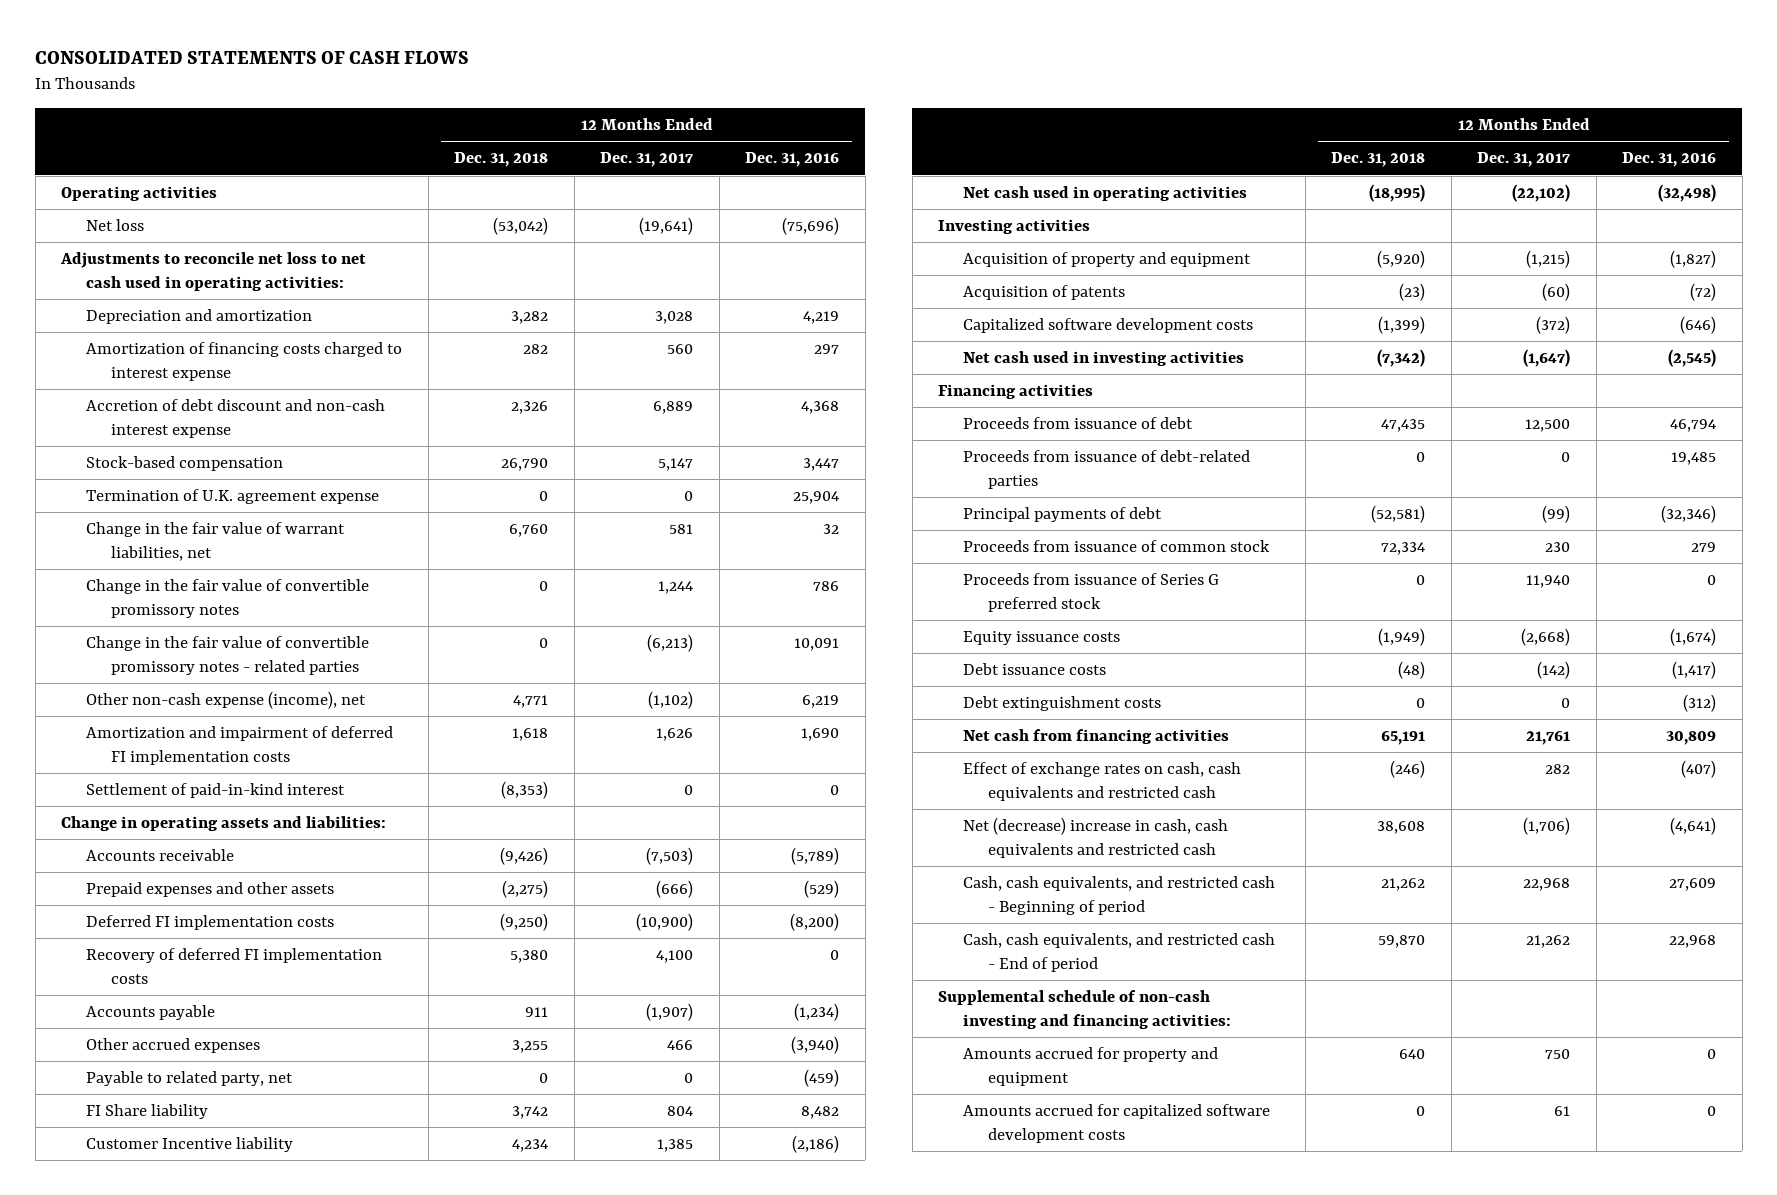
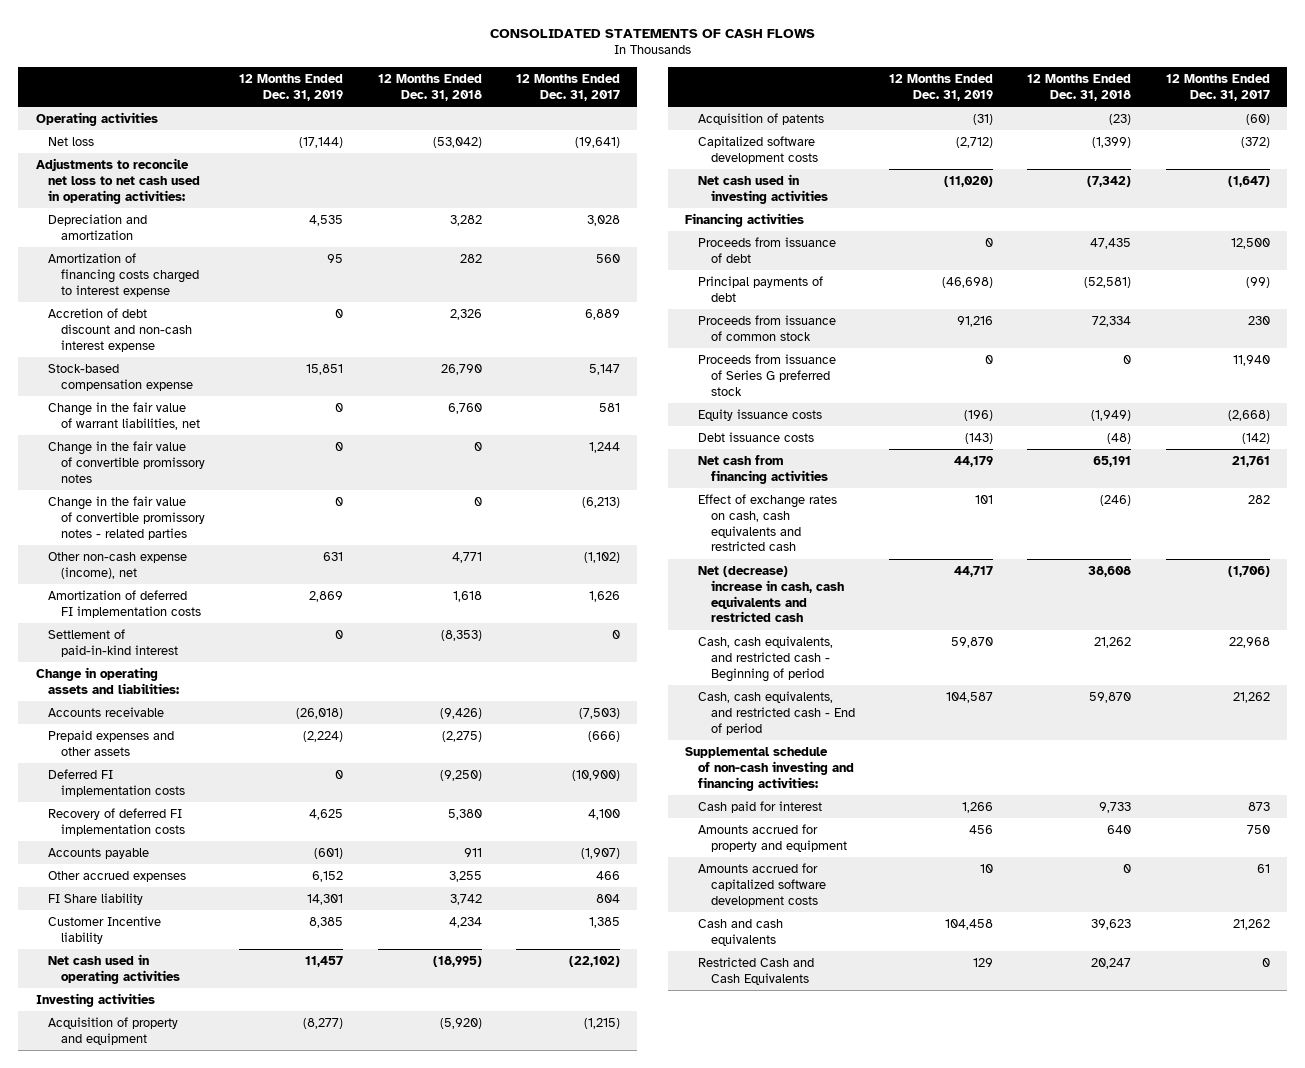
- | 12 Months Ended Dec. 31, 2018 | 12 Months Ended Dec. 31, 2017 | 12 Months Ended Dec. 31, 2016
+ | 12 Months Ended Dec. 31, 2019 | 12 Months Ended Dec. 31, 2018 | 12 Months Ended Dec. 31, 2017
- Stock-based compensation | 26,790 | 5,147 | 3,447
- Termination of U.K. agreement expense | 0 | 0 | 25,904
+ Stock-based compensation expense | 15,851 | 26,790 | 5,147
- Amortization and impairment of deferred FI implementation costs | 1,618 | 1,626 | 1,690
+ Amortization of deferred FI implementation costs | 2,869 | 1,618 | 1,626
- Payable to related party, net | 0 | 0 | (459)
- Proceeds from issuance of debt-related parties | 0 | 0 | 19,485
- Debt extinguishment costs | 0 | 0 | (312)
+ Cash paid for interest | 1,266 | 9,733 | 873
+ Cash and cash equivalents | 104,458 | 39,623 | 21,262
+ Restricted Cash and Cash Equivalents | 129 | 20,247 | 0

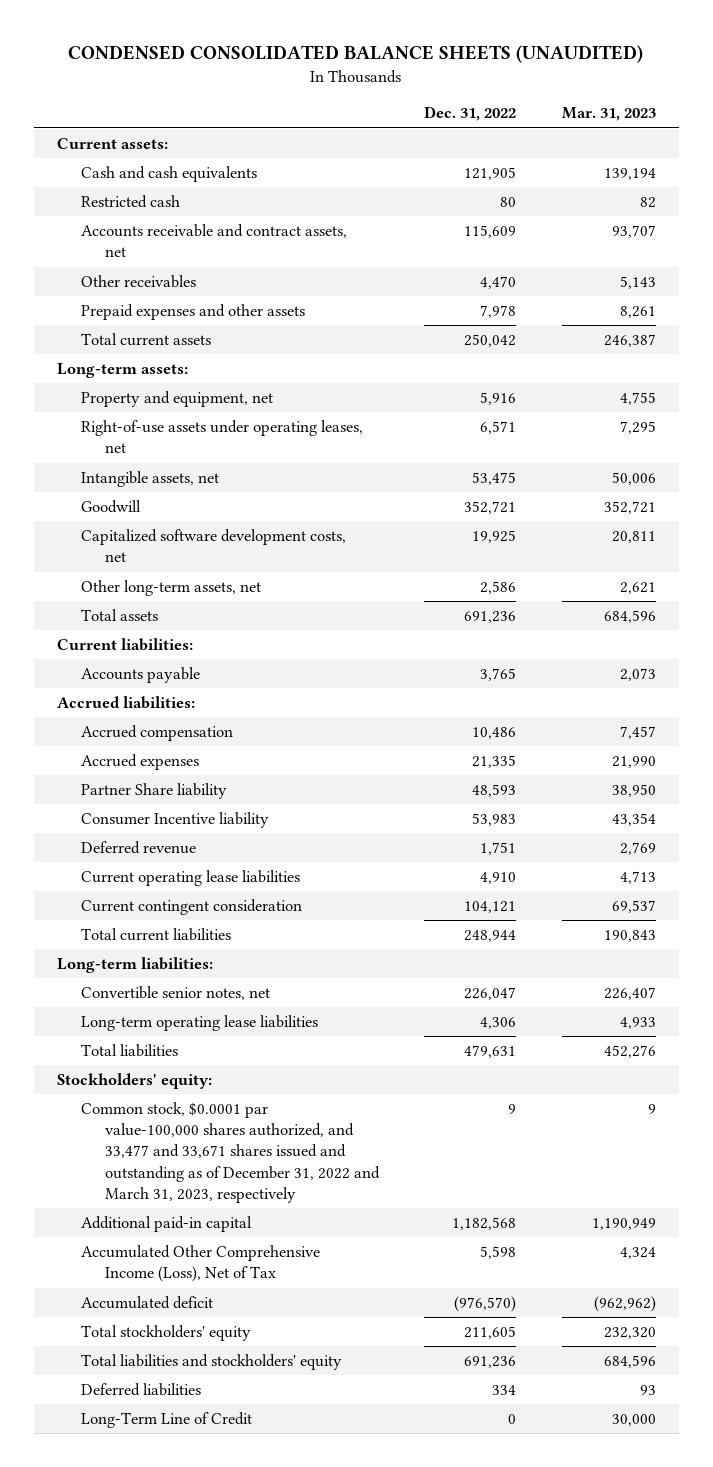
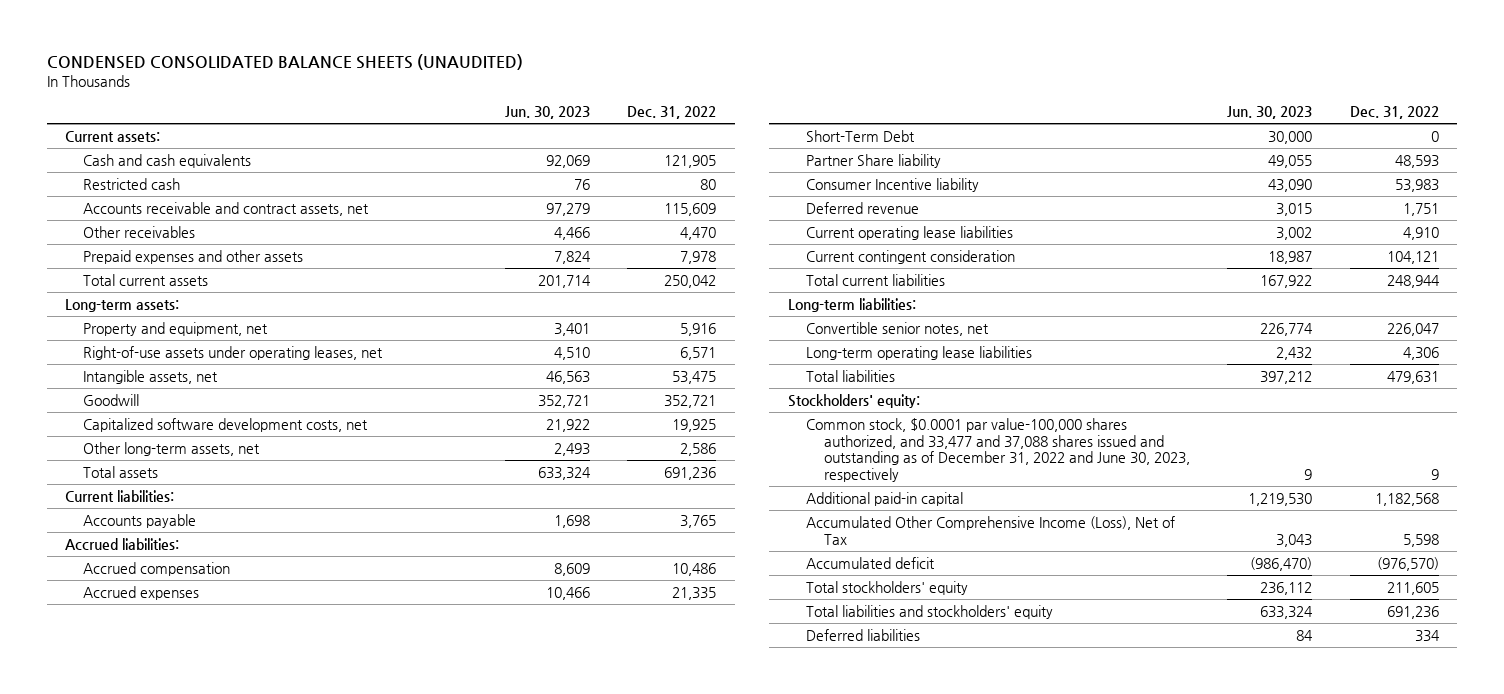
- | Dec. 31, 2022 | Mar. 31, 2023
+ | Jun. 30, 2023 | Dec. 31, 2022
+ Short-Term Debt | 30,000 | 0
- Common stock, $0.0001 par value-100,000 shares authorized, and 33,477 and 33,671 shares issued and outstanding as of December 31, 2022 and March 31, 2023, respectively | 9 | 9
+ Common stock, $0.0001 par value-100,000 shares authorized, and 33,477 and 37,088 shares issued and outstanding as of December 31, 2022 and June 30, 2023, respectively | 9 | 9
- Long-Term Line of Credit | 0 | 30,000

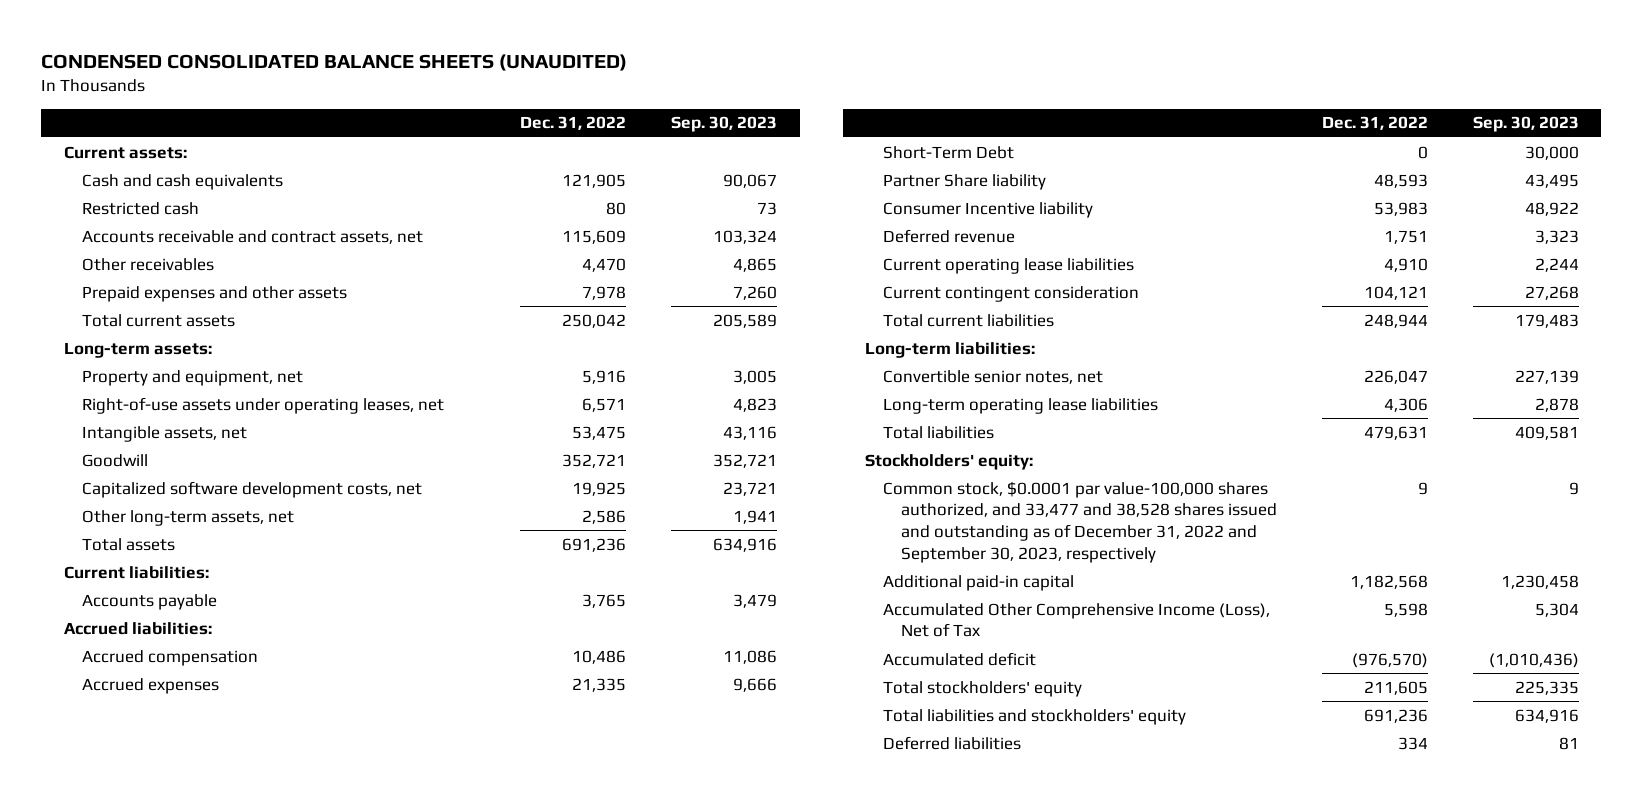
- | Jun. 30, 2023 | Dec. 31, 2022
+ | Dec. 31, 2022 | Sep. 30, 2023
- Common stock, $0.0001 par value-100,000 shares authorized, and 33,477 and 37,088 shares issued and outstanding as of December 31, 2022 and June 30, 2023, respectively | 9 | 9
+ Common stock, $0.0001 par value-100,000 shares authorized, and 33,477 and 38,528 shares issued and outstanding as of December 31, 2022 and September 30, 2023, respectively | 9 | 9

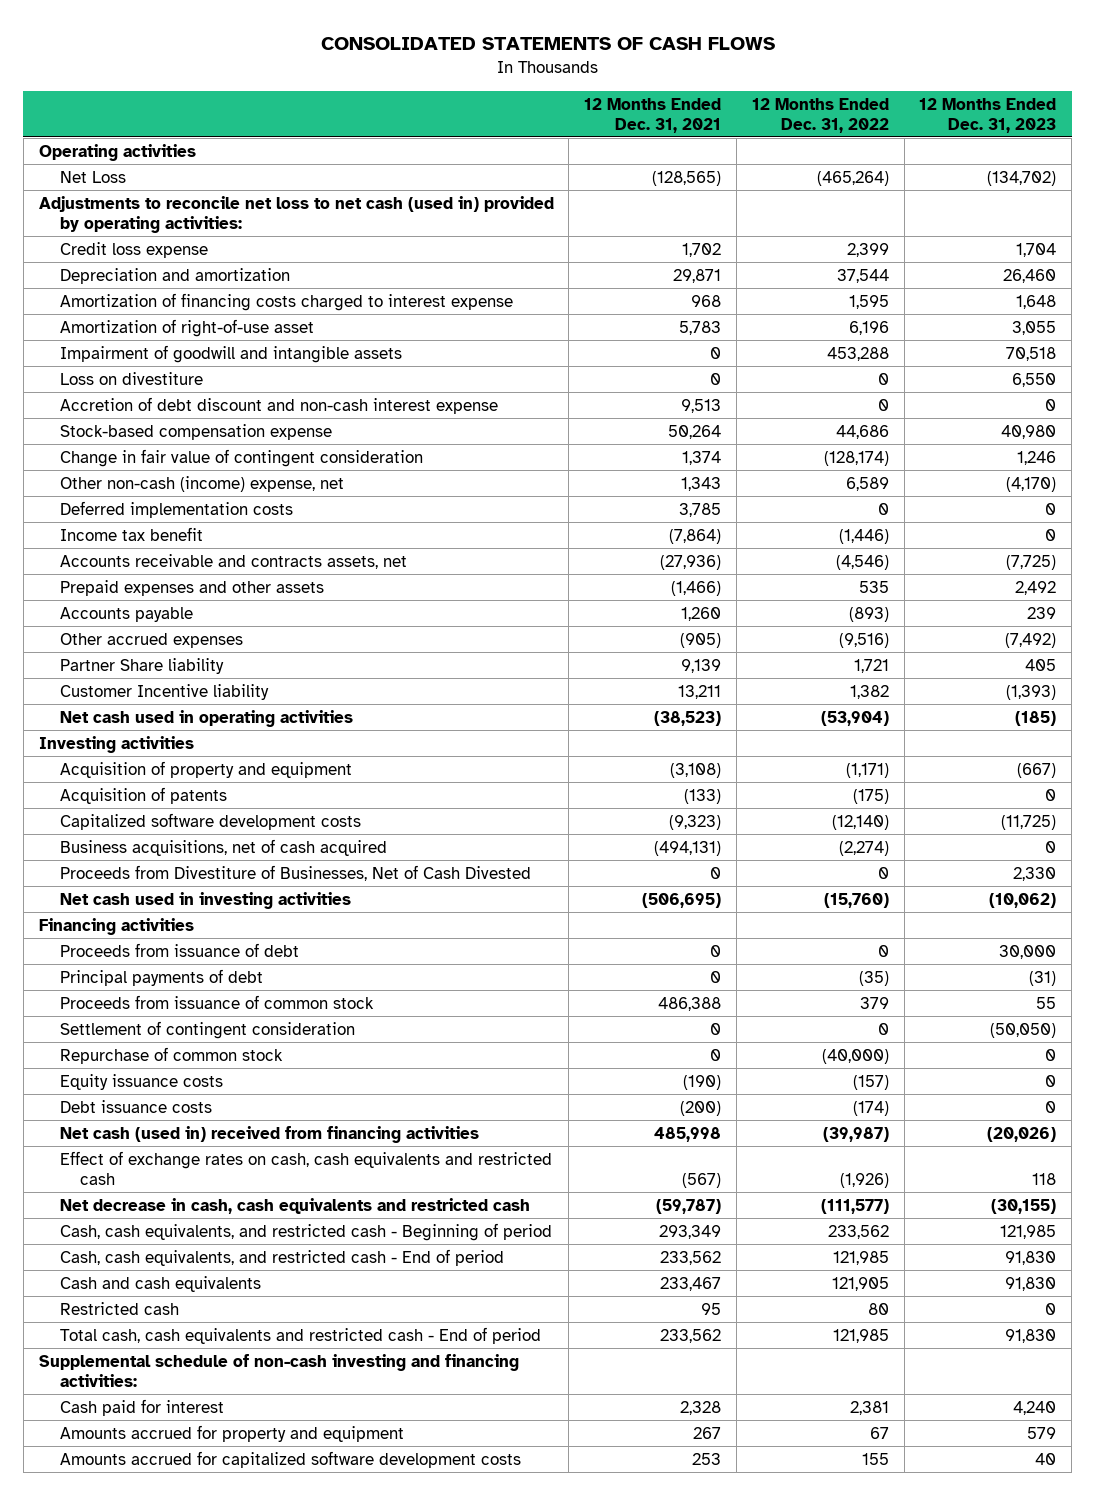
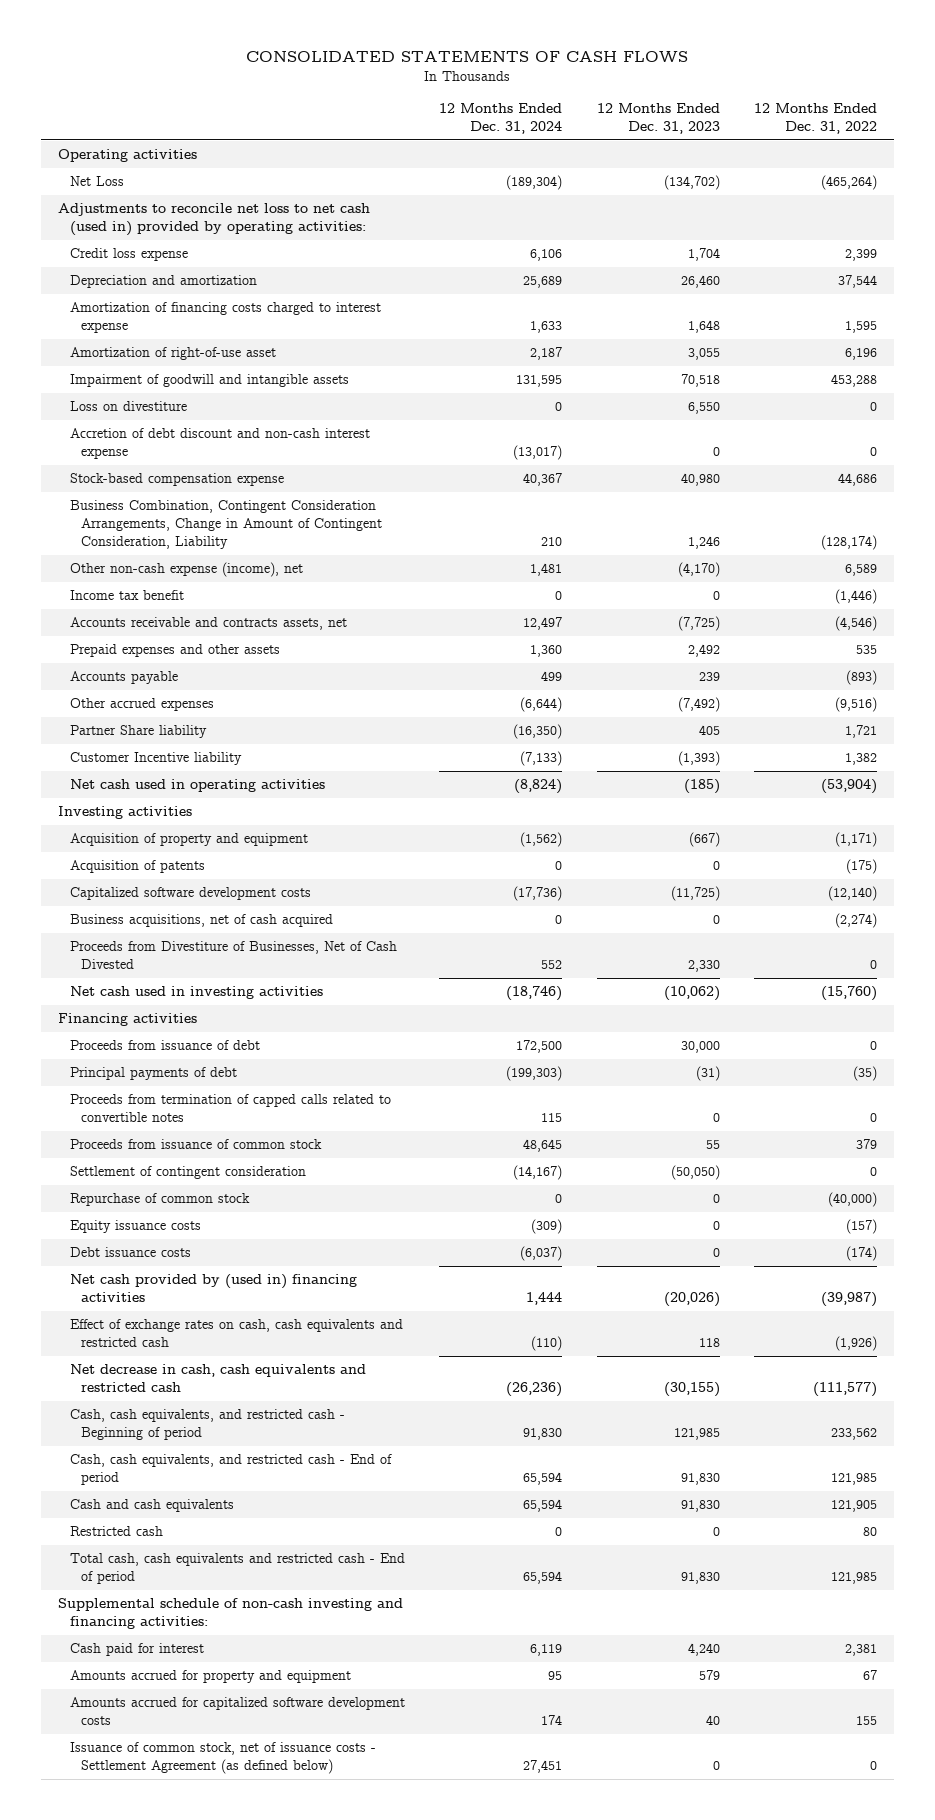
- | 12 Months Ended Dec. 31, 2021 | 12 Months Ended Dec. 31, 2022 | 12 Months Ended Dec. 31, 2023
+ | 12 Months Ended Dec. 31, 2024 | 12 Months Ended Dec. 31, 2023 | 12 Months Ended Dec. 31, 2022
- Change in fair value of contingent consideration | 1,374 | (128,174) | 1,246
- Other non-cash (income) expense, net | 1,343 | 6,589 | (4,170)
- Deferred implementation costs | 3,785 | 0 | 0
+ Business Combination, Contingent Consideration Arrangements, Change in Amount of Contingent Consideration, Liability | 210 | 1,246 | (128,174)
+ Other non-cash expense (income), net | 1,481 | (4,170) | 6,589
+ Proceeds from termination of capped calls related to convertible notes | 115 | 0 | 0
- Net cash (used in) received from financing activities | 485,998 | (39,987) | (20,026)
+ Net cash provided by (used in) financing activities | 1,444 | (20,026) | (39,987)
+ Issuance of common stock, net of issuance costs - Settlement Agreement (as defined below) | 27,451 | 0 | 0

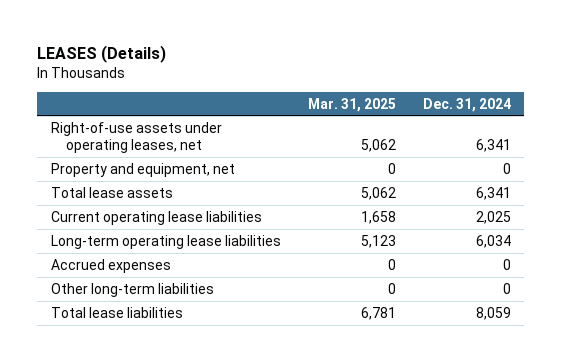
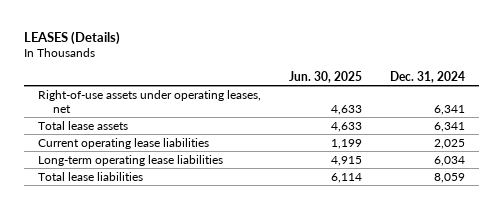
- | Mar. 31, 2025 | Dec. 31, 2024
+ | Jun. 30, 2025 | Dec. 31, 2024
- Property and equipment, net | 0 | 0
- Accrued expenses | 0 | 0
- Other long-term liabilities | 0 | 0

